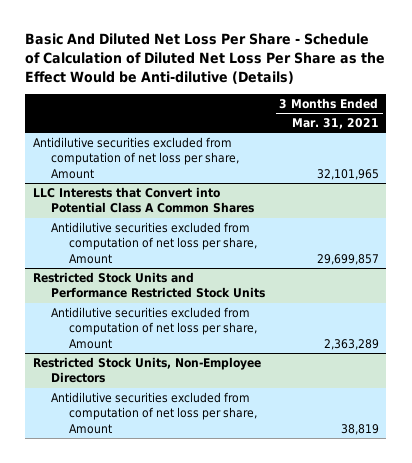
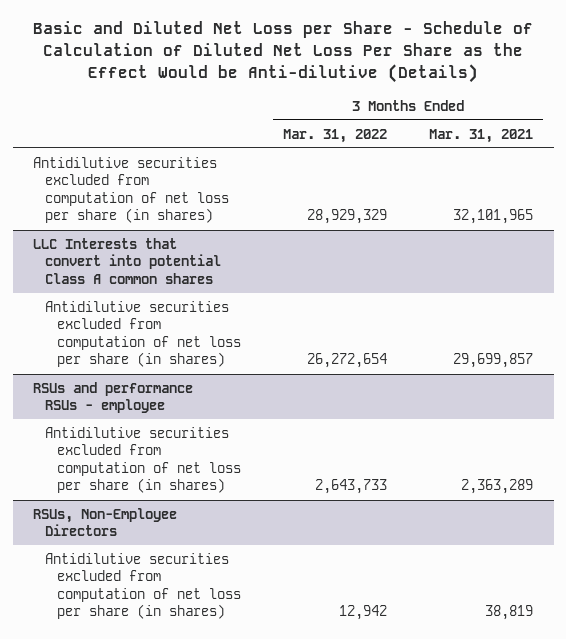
- Basic And Diluted Net Loss Per Share - Schedule of Calculation of Diluted Net Loss Per Share as the Effect Would be Anti-dilutive (Details)
+ Basic and Diluted Net Loss per Share - Schedule of Calculation of Diluted Net Loss Per Share as the Effect Would be Anti-dilutive (Details)
- | 3 Months Ended Mar. 31, 2021
+ | 3 Months Ended Mar. 31, 2022 | 3 Months Ended Mar. 31, 2021
- Antidilutive securities excluded from computation of net loss per share, Amount | 32,101,965
- LLC Interests that Convert into Potential Class A Common Shares
- Antidilutive securities excluded from computation of net loss per share, Amount | 29,699,857
- Restricted Stock Units and Performance Restricted Stock Units
- Antidilutive securities excluded from computation of net loss per share, Amount | 2,363,289
- Restricted Stock Units, Non-Employee Directors
- Antidilutive securities excluded from computation of net loss per share, Amount | 38,819
+ Antidilutive securities excluded from computation of net loss per share (in shares) | 28,929,329 | 32,101,965
+ LLC Interests that convert into potential Class A common shares
+ Antidilutive securities excluded from computation of net loss per share (in shares) | 26,272,654 | 29,699,857
+ RSUs and performance RSUs - employee
+ Antidilutive securities excluded from computation of net loss per share (in shares) | 2,643,733 | 2,363,289
+ RSUs, Non-Employee Directors
+ Antidilutive securities excluded from computation of net loss per share (in shares) | 12,942 | 38,819

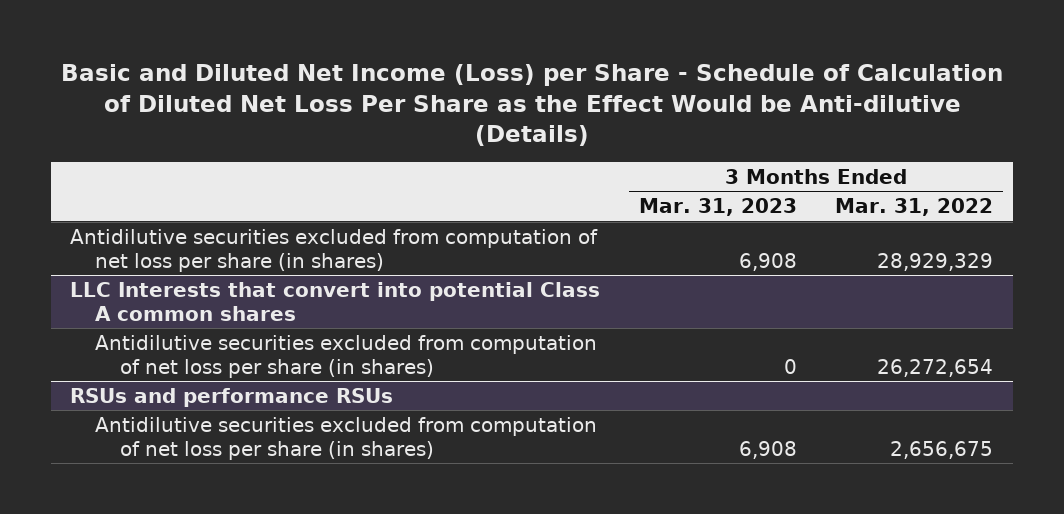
- Basic and Diluted Net Loss per Share - Schedule of Calculation of Diluted Net Loss Per Share as the Effect Would be Anti-dilutive (Details)
+ Basic and Diluted Net Income (Loss) per Share - Schedule of Calculation of Diluted Net Loss Per Share as the Effect Would be Anti-dilutive (Details)
- | 3 Months Ended Mar. 31, 2022 | 3 Months Ended Mar. 31, 2021
+ | 3 Months Ended Mar. 31, 2023 | 3 Months Ended Mar. 31, 2022
- RSUs and performance RSUs - employee
- Antidilutive securities excluded from computation of net loss per share (in shares) | 2,643,733 | 2,363,289
- RSUs, Non-Employee Directors
- Antidilutive securities excluded from computation of net loss per share (in shares) | 12,942 | 38,819
+ RSUs and performance RSUs
+ Antidilutive securities excluded from computation of net loss per share (in shares) | 6,908 | 2,656,675

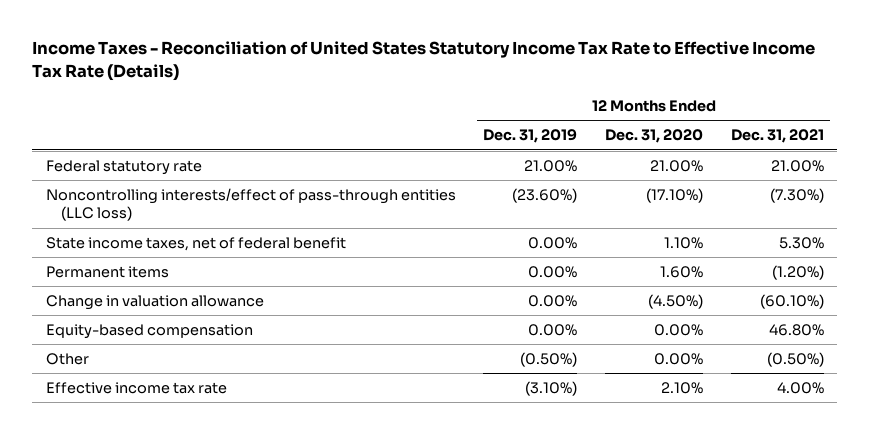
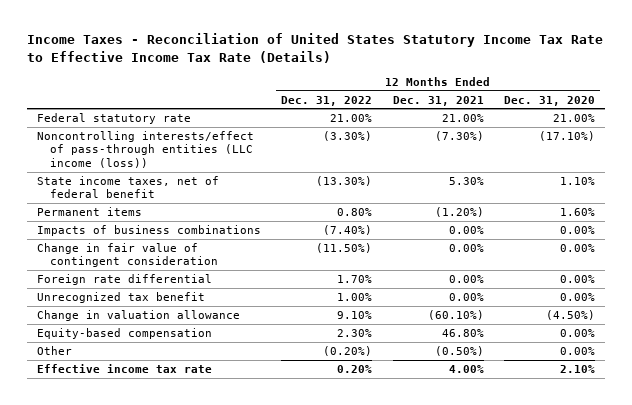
- | 12 Months Ended Dec. 31, 2019 | 12 Months Ended Dec. 31, 2020 | 12 Months Ended Dec. 31, 2021
+ | 12 Months Ended Dec. 31, 2022 | 12 Months Ended Dec. 31, 2021 | 12 Months Ended Dec. 31, 2020
- Noncontrolling interests/effect of pass-through entities (LLC loss) | (23.60%) | (17.10%) | (7.30%)
+ Noncontrolling interests/effect of pass-through entities (LLC income (loss)) | (3.30%) | (7.30%) | (17.10%)
+ Impacts of business combinations | (7.40%) | 0.00% | 0.00%
+ Change in fair value of contingent consideration | (11.50%) | 0.00% | 0.00%
+ Foreign rate differential | 1.70% | 0.00% | 0.00%
+ Unrecognized tax benefit | 1.00% | 0.00% | 0.00%

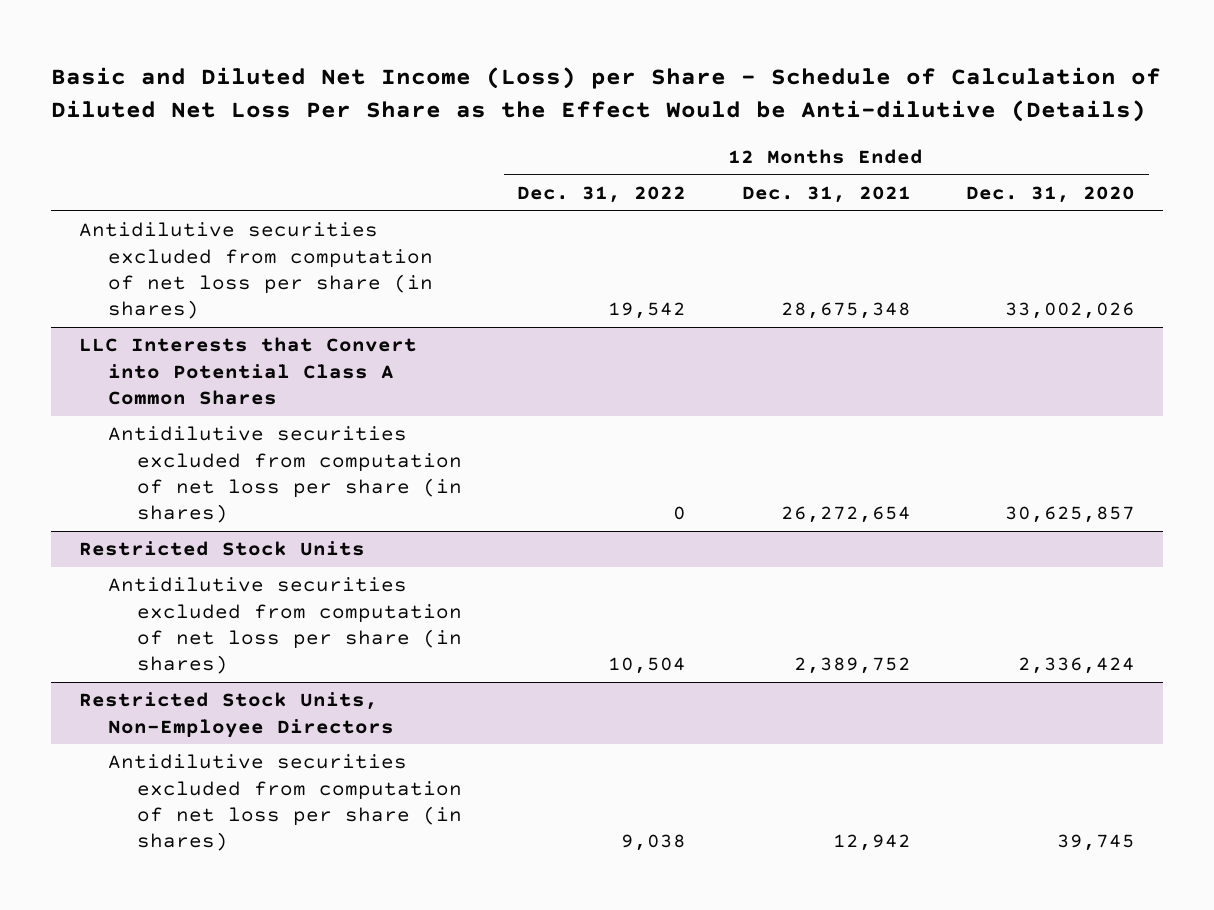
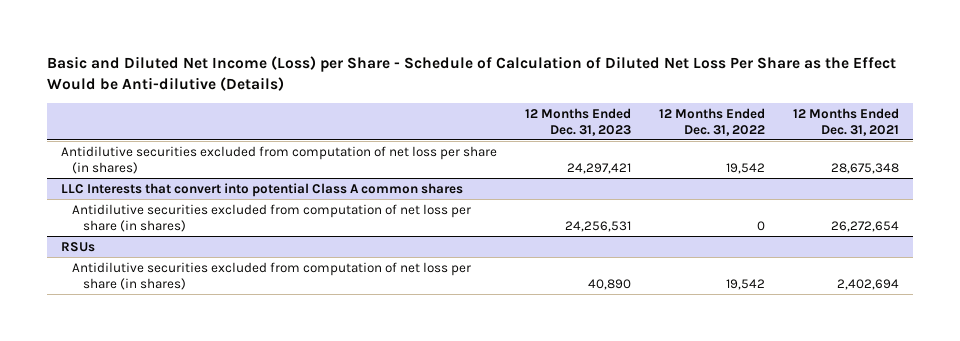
- | 12 Months Ended Dec. 31, 2022 | 12 Months Ended Dec. 31, 2021 | 12 Months Ended Dec. 31, 2020
+ | 12 Months Ended Dec. 31, 2023 | 12 Months Ended Dec. 31, 2022 | 12 Months Ended Dec. 31, 2021
- LLC Interests that Convert into Potential Class A Common Shares
+ LLC Interests that convert into potential Class A common shares
- Restricted Stock Units
- Antidilutive securities excluded from computation of net loss per share (in shares) | 10,504 | 2,389,752 | 2,336,424
- Restricted Stock Units, Non-Employee Directors
- Antidilutive securities excluded from computation of net loss per share (in shares) | 9,038 | 12,942 | 39,745
+ RSUs
+ Antidilutive securities excluded from computation of net loss per share (in shares) | 40,890 | 19,542 | 2,402,694

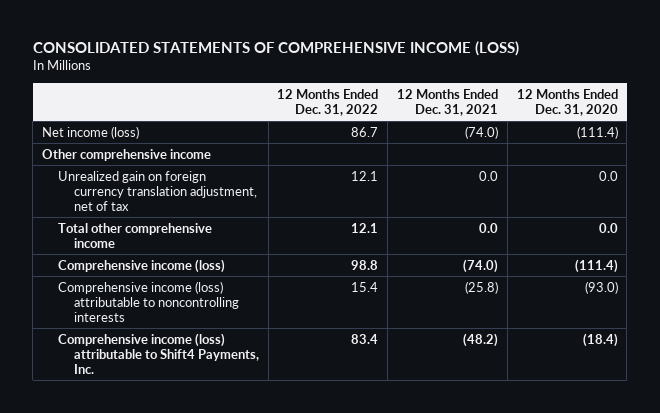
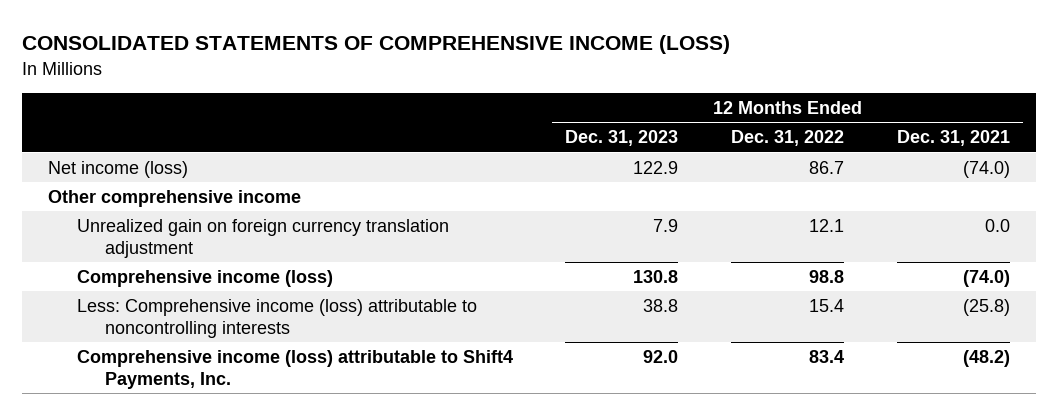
- | 12 Months Ended Dec. 31, 2022 | 12 Months Ended Dec. 31, 2021 | 12 Months Ended Dec. 31, 2020
+ | 12 Months Ended Dec. 31, 2023 | 12 Months Ended Dec. 31, 2022 | 12 Months Ended Dec. 31, 2021
- Unrealized gain on foreign currency translation adjustment, net of tax | 12.1 | 0.0 | 0.0
- Total other comprehensive income | 12.1 | 0.0 | 0.0
+ Unrealized gain on foreign currency translation adjustment | 7.9 | 12.1 | 0.0
- Comprehensive income (loss) attributable to noncontrolling interests | 15.4 | (25.8) | (93.0)
+ Less: Comprehensive income (loss) attributable to noncontrolling interests | 38.8 | 15.4 | (25.8)

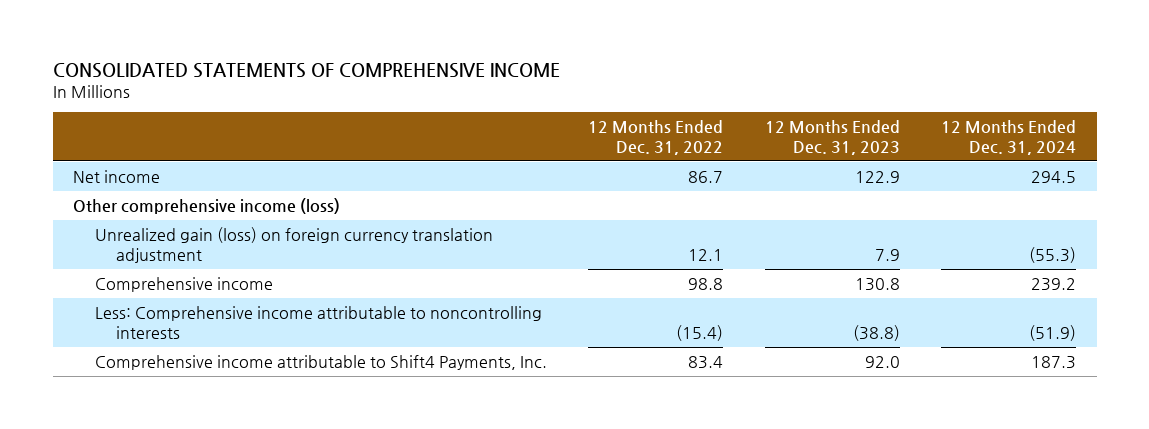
- CONSOLIDATED STATEMENTS OF COMPREHENSIVE INCOME (LOSS)
+ CONSOLIDATED STATEMENTS OF COMPREHENSIVE INCOME
- | 12 Months Ended Dec. 31, 2023 | 12 Months Ended Dec. 31, 2022 | 12 Months Ended Dec. 31, 2021
+ | 12 Months Ended Dec. 31, 2022 | 12 Months Ended Dec. 31, 2023 | 12 Months Ended Dec. 31, 2024
- Net income (loss) | 122.9 | 86.7 | (74.0)
- Other comprehensive income
- Unrealized gain on foreign currency translation adjustment | 7.9 | 12.1 | 0.0
- Comprehensive income (loss) | 130.8 | 98.8 | (74.0)
- Less: Comprehensive income (loss) attributable to noncontrolling interests | 38.8 | 15.4 | (25.8)
- Comprehensive income (loss) attributable to Shift4 Payments, Inc. | 92.0 | 83.4 | (48.2)
+ Net income | 86.7 | 122.9 | 294.5
+ Other comprehensive income (loss)
+ Unrealized gain (loss) on foreign currency translation adjustment | 12.1 | 7.9 | (55.3)
+ Comprehensive income | 98.8 | 130.8 | 239.2
+ Less: Comprehensive income attributable to noncontrolling interests | (15.4) | (38.8) | (51.9)
+ Comprehensive income attributable to Shift4 Payments, Inc. | 83.4 | 92.0 | 187.3

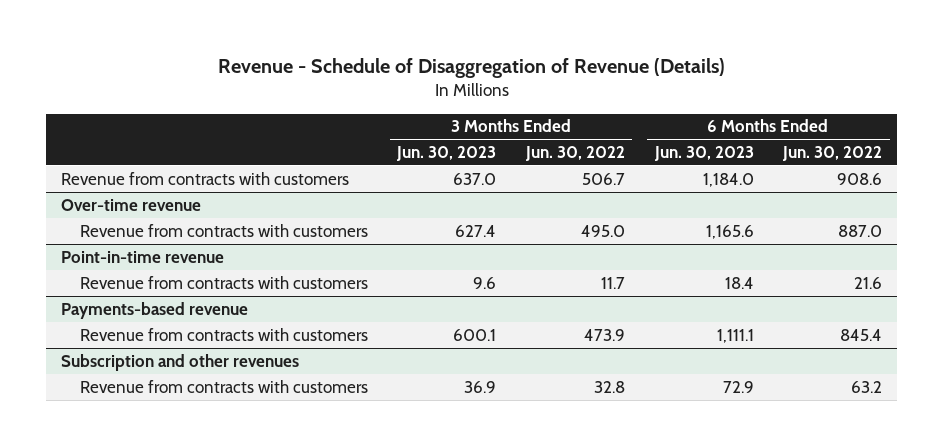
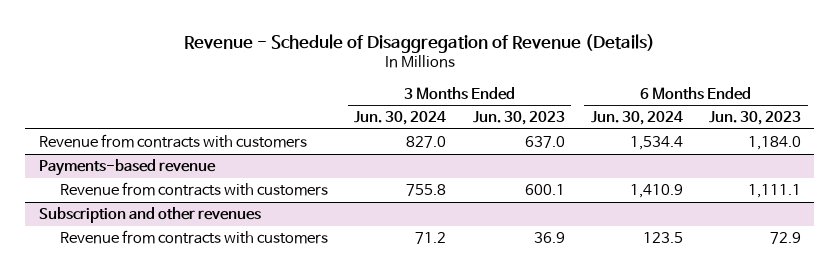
- | 3 Months Ended Jun. 30, 2023 | 3 Months Ended Jun. 30, 2022 | 6 Months Ended Jun. 30, 2023 | 6 Months Ended Jun. 30, 2022
+ | 3 Months Ended Jun. 30, 2024 | 3 Months Ended Jun. 30, 2023 | 6 Months Ended Jun. 30, 2024 | 6 Months Ended Jun. 30, 2023
- Over-time revenue
- Revenue from contracts with customers | 627.4 | 495.0 | 1,165.6 | 887.0
- Point-in-time revenue
- Revenue from contracts with customers | 9.6 | 11.7 | 18.4 | 21.6

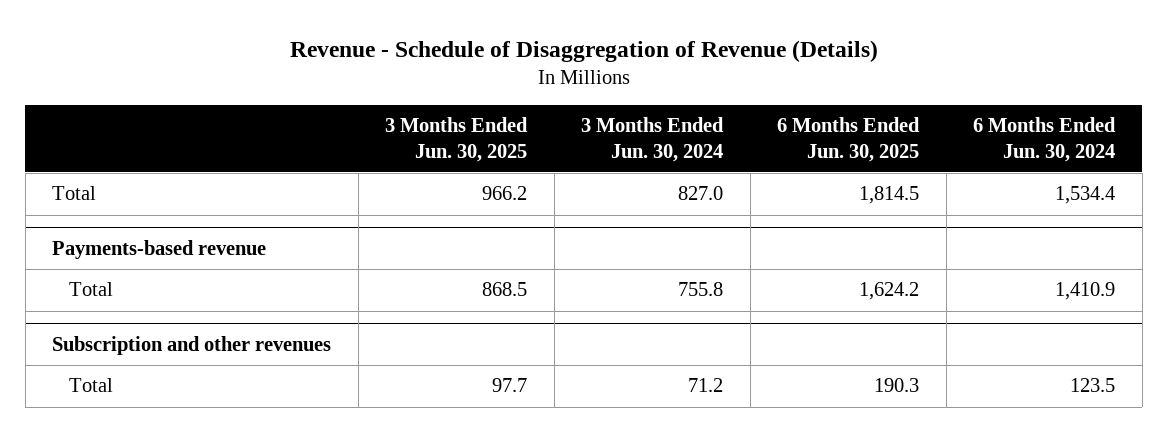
- | 3 Months Ended Jun. 30, 2024 | 3 Months Ended Jun. 30, 2023 | 6 Months Ended Jun. 30, 2024 | 6 Months Ended Jun. 30, 2023
+ | 3 Months Ended Jun. 30, 2025 | 3 Months Ended Jun. 30, 2024 | 6 Months Ended Jun. 30, 2025 | 6 Months Ended Jun. 30, 2024
- Revenue from contracts with customers | 827.0 | 637.0 | 1,534.4 | 1,184.0
+ Total | 966.2 | 827.0 | 1,814.5 | 1,534.4
@ Payments-based revenue
- Revenue from contracts with customers | 755.8 | 600.1 | 1,410.9 | 1,111.1
+ Total | 868.5 | 755.8 | 1,624.2 | 1,410.9
@ Subscription and other revenues
- Revenue from contracts with customers | 71.2 | 36.9 | 123.5 | 72.9
+ Total | 97.7 | 71.2 | 190.3 | 123.5

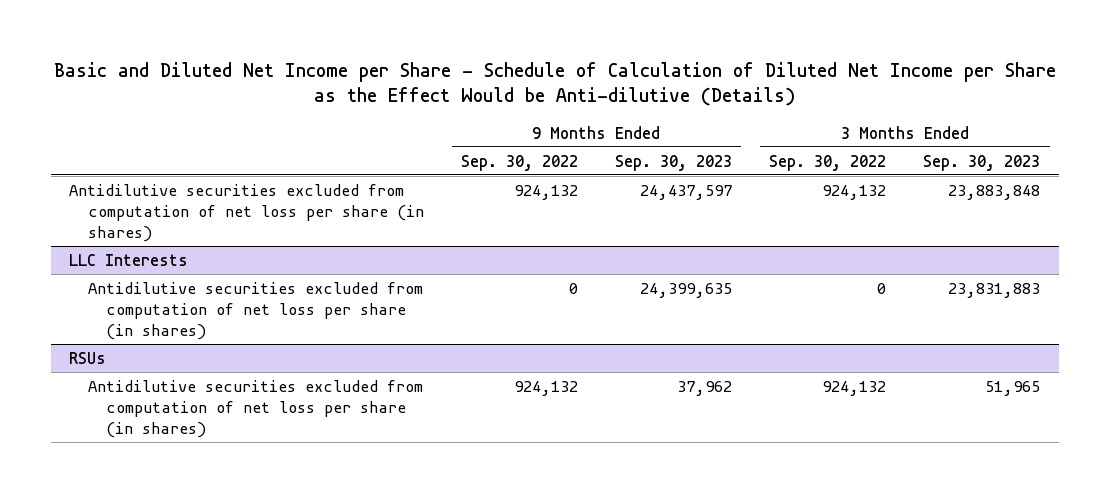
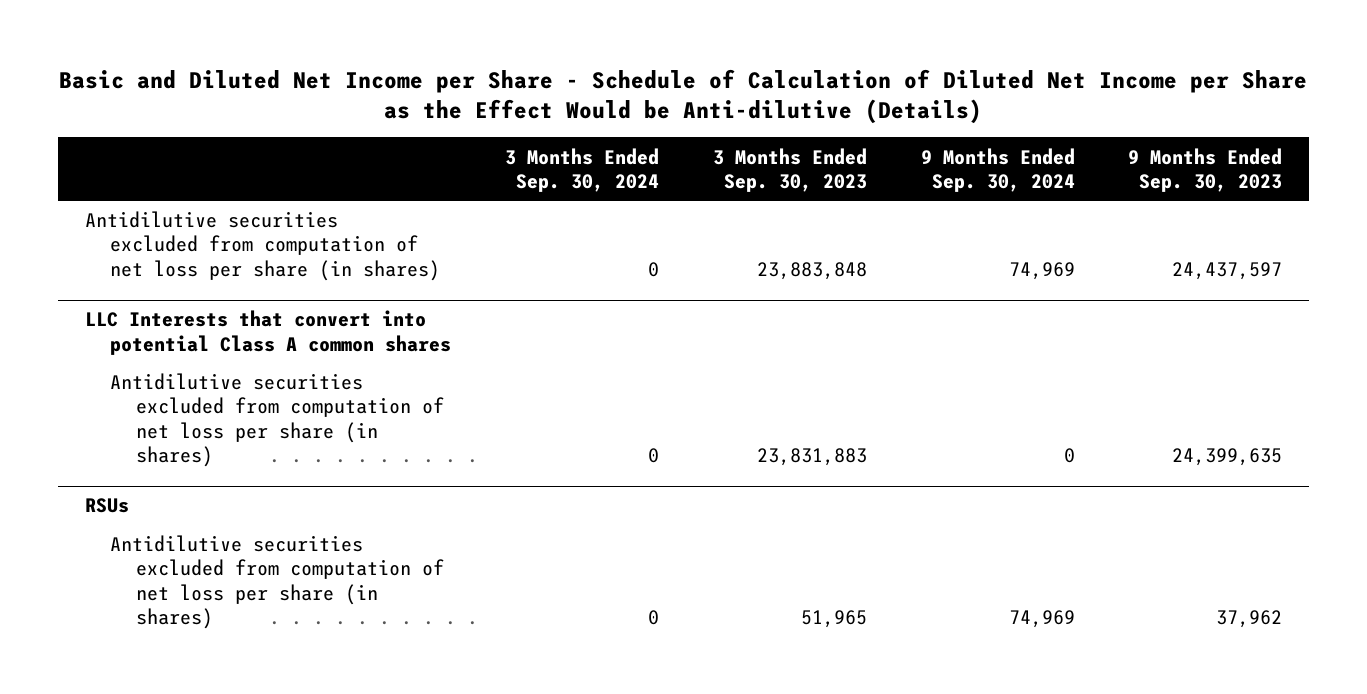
- | 9 Months Ended Sep. 30, 2022 | 9 Months Ended Sep. 30, 2023 | 3 Months Ended Sep. 30, 2022 | 3 Months Ended Sep. 30, 2023
+ | 3 Months Ended Sep. 30, 2024 | 3 Months Ended Sep. 30, 2023 | 9 Months Ended Sep. 30, 2024 | 9 Months Ended Sep. 30, 2023
- LLC Interests
+ LLC Interests that convert into potential Class A common shares

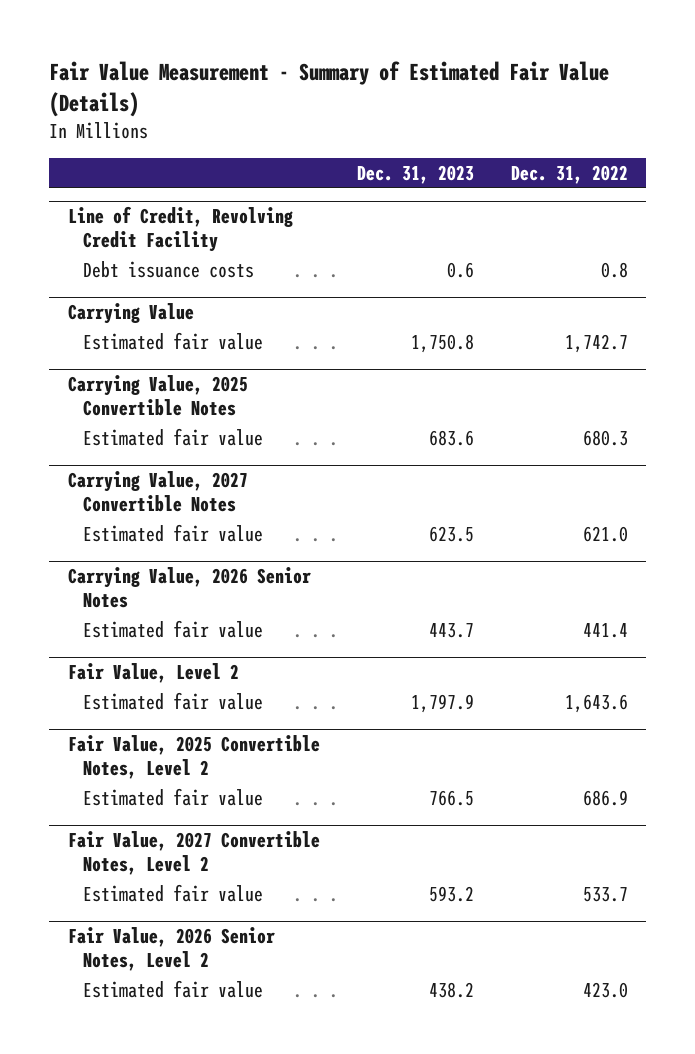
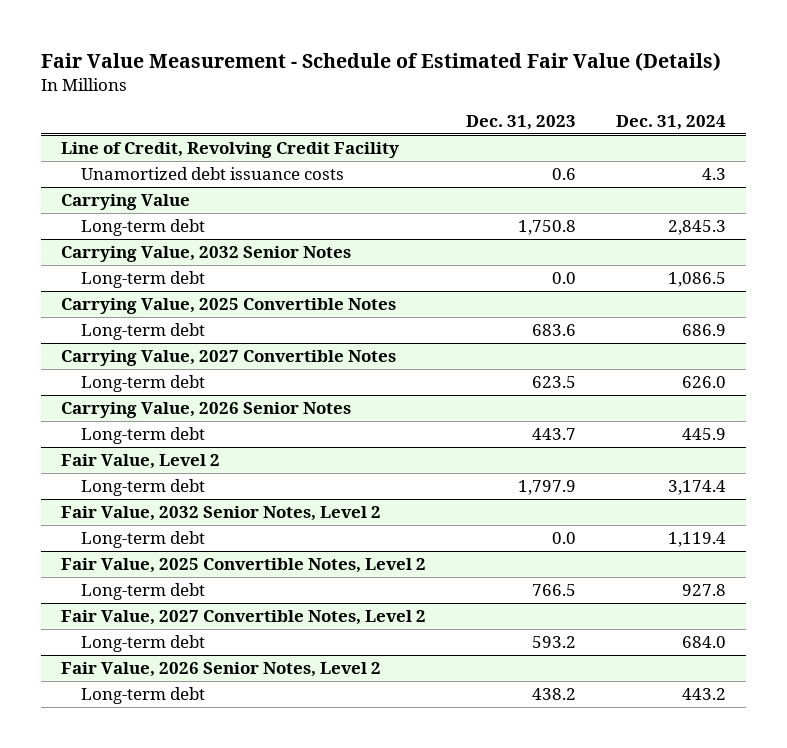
- Fair Value Measurement - Summary of Estimated Fair Value (Details)
+ Fair Value Measurement - Schedule of Estimated Fair Value (Details)
- | Dec. 31, 2023 | Dec. 31, 2022
+ | Dec. 31, 2023 | Dec. 31, 2024
@ Line of Credit, Revolving Credit Facility
- Debt issuance costs | 0.6 | 0.8
+ Unamortized debt issuance costs | 0.6 | 4.3
@ Carrying Value
- Estimated fair value | 1,750.8 | 1,742.7
+ Long-term debt | 1,750.8 | 2,845.3
+ Carrying Value, 2032 Senior Notes
+ Long-term debt | 0.0 | 1,086.5
@ Carrying Value, 2025 Convertible Notes
- Estimated fair value | 683.6 | 680.3
+ Long-term debt | 683.6 | 686.9
@ Carrying Value, 2027 Convertible Notes
- Estimated fair value | 623.5 | 621.0
+ Long-term debt | 623.5 | 626.0
@ Carrying Value, 2026 Senior Notes
- Estimated fair value | 443.7 | 441.4
+ Long-term debt | 443.7 | 445.9
@ Fair Value, Level 2
- Estimated fair value | 1,797.9 | 1,643.6
+ Long-term debt | 1,797.9 | 3,174.4
+ Fair Value, 2032 Senior Notes, Level 2
+ Long-term debt | 0.0 | 1,119.4
@ Fair Value, 2025 Convertible Notes, Level 2
- Estimated fair value | 766.5 | 686.9
+ Long-term debt | 766.5 | 927.8
@ Fair Value, 2027 Convertible Notes, Level 2
- Estimated fair value | 593.2 | 533.7
+ Long-term debt | 593.2 | 684.0
@ Fair Value, 2026 Senior Notes, Level 2
- Estimated fair value | 438.2 | 423.0
+ Long-term debt | 438.2 | 443.2

